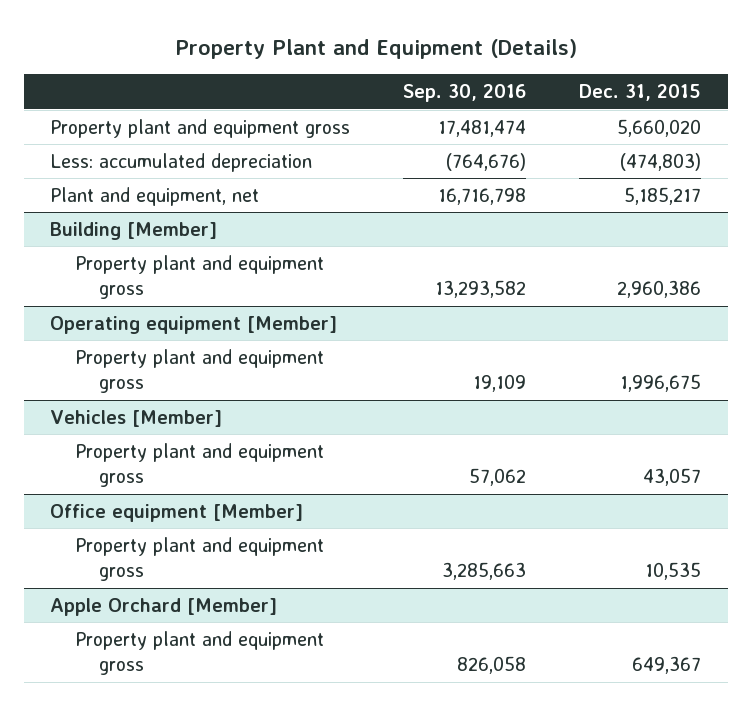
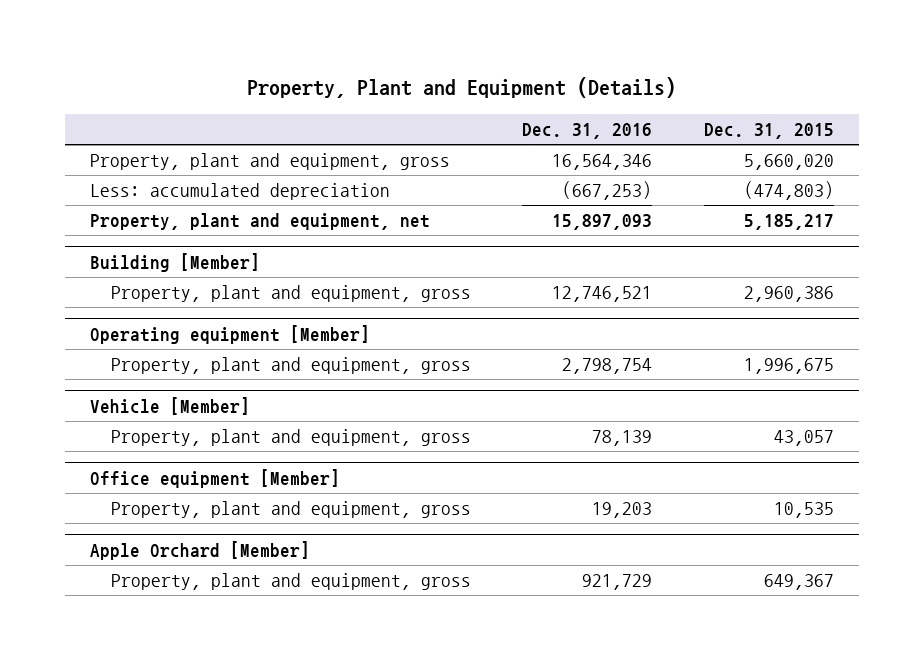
- Property Plant and Equipment (Details)
+ Property, Plant and Equipment (Details)
- | Sep. 30, 2016 | Dec. 31, 2015
+ | Dec. 31, 2016 | Dec. 31, 2015
- Property plant and equipment gross | 17,481,474 | 5,660,020
+ Property, plant and equipment, gross | 16,564,346 | 5,660,020
- Plant and equipment, net | 16,716,798 | 5,185,217
+ Property, plant and equipment, net | 15,897,093 | 5,185,217
@ Building [Member]
- Property plant and equipment gross | 13,293,582 | 2,960,386
+ Property, plant and equipment, gross | 12,746,521 | 2,960,386
@ Operating equipment [Member]
- Property plant and equipment gross | 19,109 | 1,996,675
- Vehicles [Member]
- Property plant and equipment gross | 57,062 | 43,057
@ Operating equipment [Member]
+ Property, plant and equipment, gross | 2,798,754 | 1,996,675
+ Vehicle [Member]
+ Property, plant and equipment, gross | 78,139 | 43,057
@ Office equipment [Member]
- Property plant and equipment gross | 3,285,663 | 10,535
+ Property, plant and equipment, gross | 19,203 | 10,535
@ Apple Orchard [Member]
- Property plant and equipment gross | 826,058 | 649,367
+ Property, plant and equipment, gross | 921,729 | 649,367

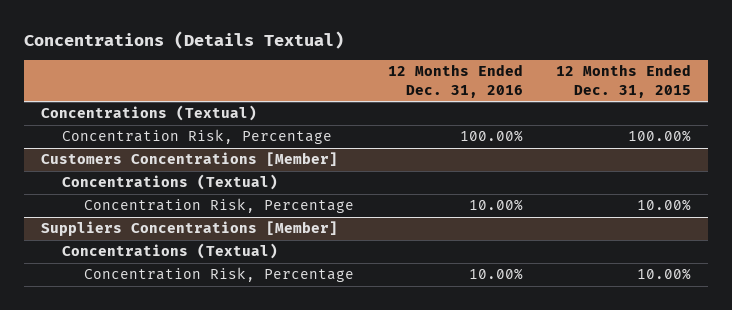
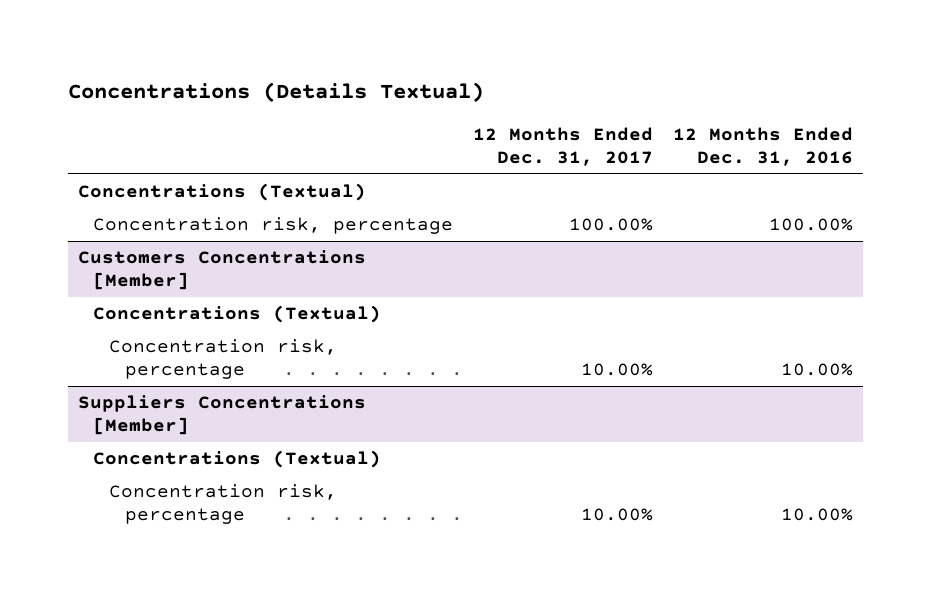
- | 12 Months Ended Dec. 31, 2016 | 12 Months Ended Dec. 31, 2015
+ | 12 Months Ended Dec. 31, 2017 | 12 Months Ended Dec. 31, 2016
- Concentration Risk, Percentage | 100.00% | 100.00%
+ Concentration risk, percentage | 100.00% | 100.00%
@ Customers Concentrations [Member]
- Concentration Risk, Percentage | 10.00% | 10.00%
+ Concentration risk, percentage | 10.00% | 10.00%
@ Suppliers Concentrations [Member]
- Concentration Risk, Percentage | 10.00% | 10.00%
+ Concentration risk, percentage | 10.00% | 10.00%

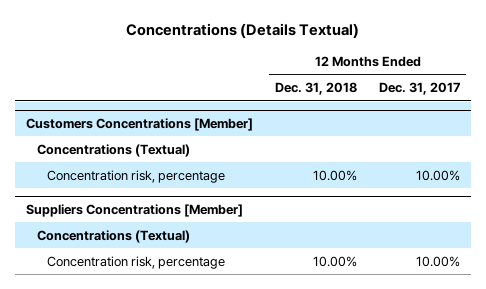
- | 12 Months Ended Dec. 31, 2017 | 12 Months Ended Dec. 31, 2016
+ | 12 Months Ended Dec. 31, 2018 | 12 Months Ended Dec. 31, 2017
- Concentrations (Textual)
- Concentration risk, percentage | 100.00% | 100.00%

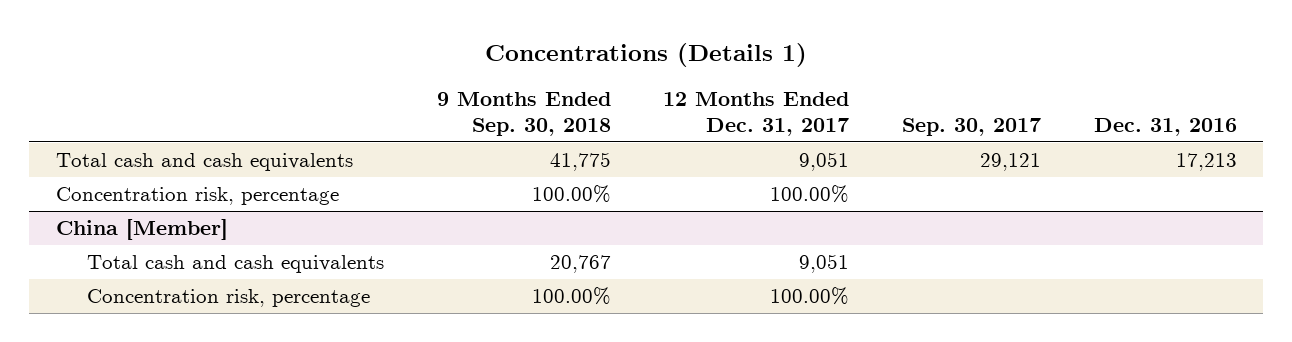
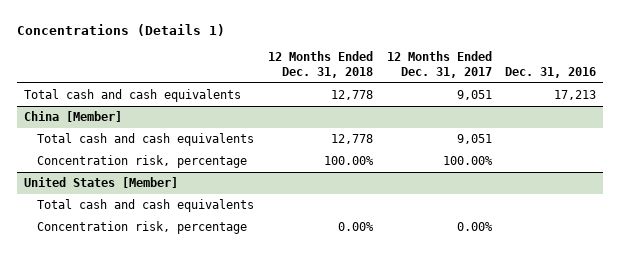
- | 9 Months Ended Sep. 30, 2018 | 12 Months Ended Dec. 31, 2017 | Sep. 30, 2017 | Dec. 31, 2016
+ | 12 Months Ended Dec. 31, 2018 | 12 Months Ended Dec. 31, 2017 | Dec. 31, 2016
- Concentration risk, percentage | 100.00% | 100.00% | |
+ United States [Member]
+ Total cash and cash equivalents
+ Concentration risk, percentage | 0.00% | 0.00% |

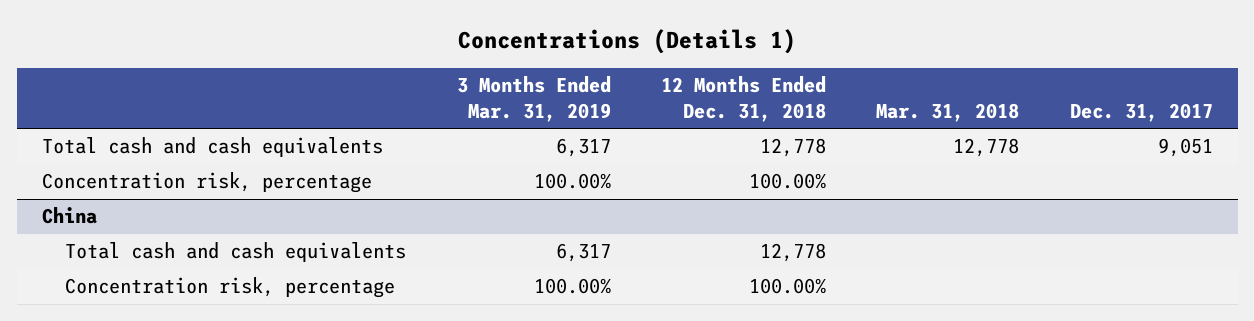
- | 12 Months Ended Dec. 31, 2018 | 12 Months Ended Dec. 31, 2017 | Dec. 31, 2016
+ | 3 Months Ended Mar. 31, 2019 | 12 Months Ended Dec. 31, 2018 | Mar. 31, 2018 | Dec. 31, 2017
- China [Member]
+ Concentration risk, percentage | 100.00% | 100.00% | |
+ China
- United States [Member]
- Total cash and cash equivalents
- Concentration risk, percentage | 0.00% | 0.00% |

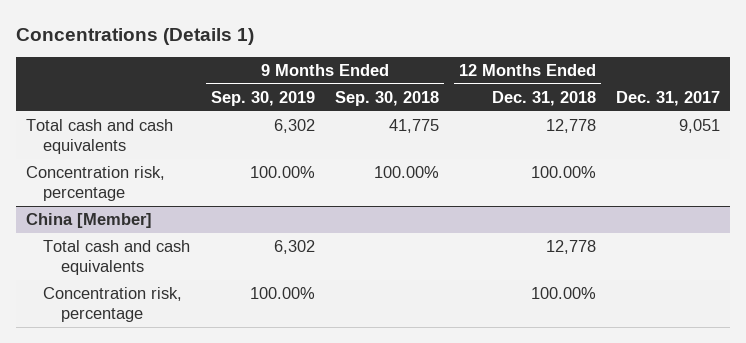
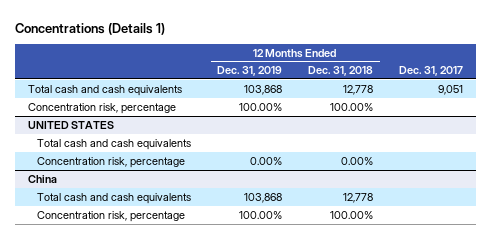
- | 9 Months Ended Sep. 30, 2019 | 9 Months Ended Sep. 30, 2018 | 12 Months Ended Dec. 31, 2018 | Dec. 31, 2017
+ | 12 Months Ended Dec. 31, 2019 | 12 Months Ended Dec. 31, 2018 | Dec. 31, 2017
- China [Member]
+ UNITED STATES
+ Total cash and cash equivalents
+ Concentration risk, percentage | 0.00% | 0.00% |
+ China

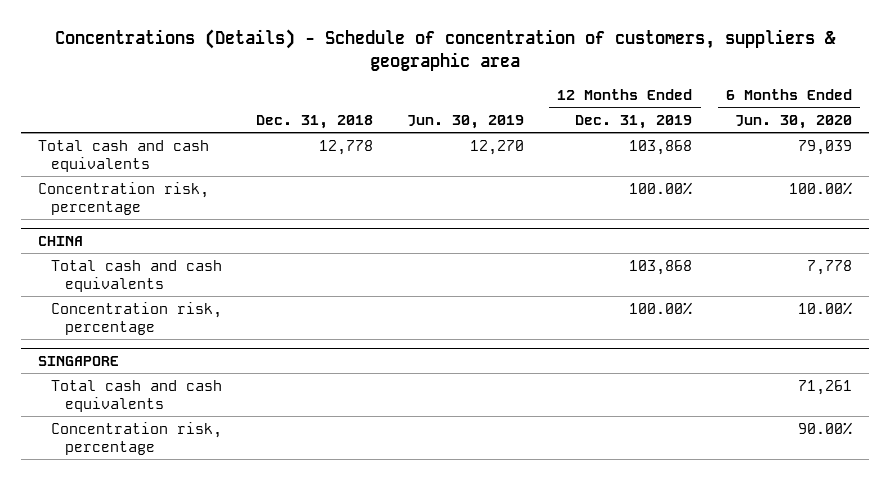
- Concentrations (Details 1)
+ Concentrations (Details) - Schedule of concentration of customers, suppliers & geographic area
- | 12 Months Ended Dec. 31, 2019 | 12 Months Ended Dec. 31, 2018 | Dec. 31, 2017
+ | Dec. 31, 2018 | Jun. 30, 2019 | 12 Months Ended Dec. 31, 2019 | 6 Months Ended Jun. 30, 2020
- UNITED STATES
- Total cash and cash equivalents
- Concentration risk, percentage | 0.00% | 0.00% |
- China
+ CHINA
+ SINGAPORE
+ Total cash and cash equivalents | | | | 71,261
+ Concentration risk, percentage | | | | 90.00%

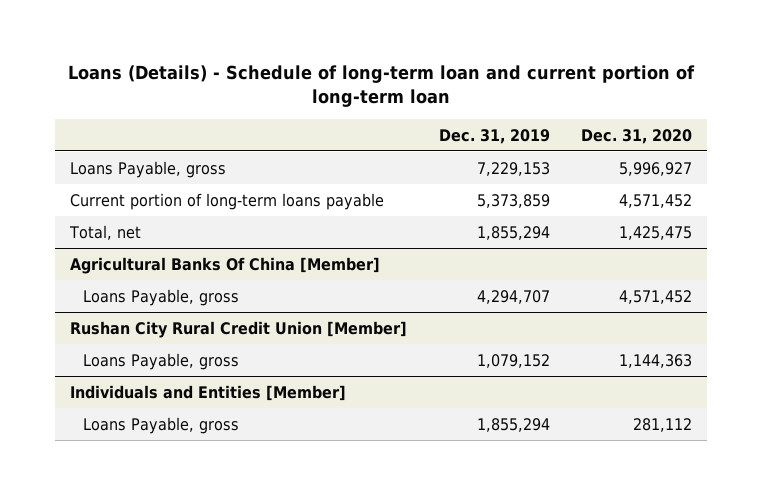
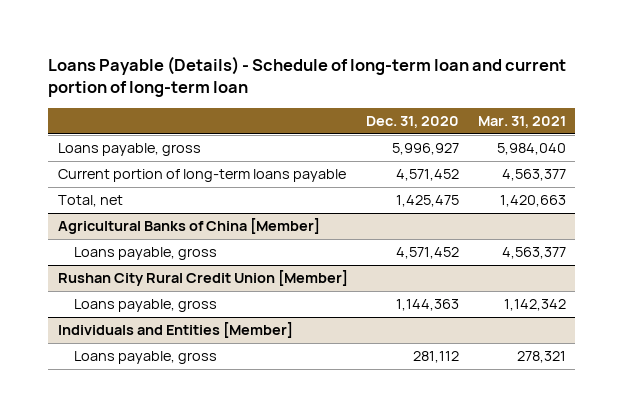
- Loans (Details) - Schedule of long-term loan and current portion of long-term loan
+ Loans Payable (Details) - Schedule of long-term loan and current portion of long-term loan
- | Dec. 31, 2019 | Dec. 31, 2020
+ | Dec. 31, 2020 | Mar. 31, 2021
- Loans Payable, gross | 7,229,153 | 5,996,927
+ Loans payable, gross | 5,996,927 | 5,984,040
- Agricultural Banks Of China [Member]
- Loans Payable, gross | 4,294,707 | 4,571,452
+ Agricultural Banks of China [Member]
+ Loans payable, gross | 4,571,452 | 4,563,377
@ Rushan City Rural Credit Union [Member]
- Loans Payable, gross | 1,079,152 | 1,144,363
+ Loans payable, gross | 1,144,363 | 1,142,342
@ Individuals and Entities [Member]
- Loans Payable, gross | 1,855,294 | 281,112
+ Loans payable, gross | 281,112 | 278,321

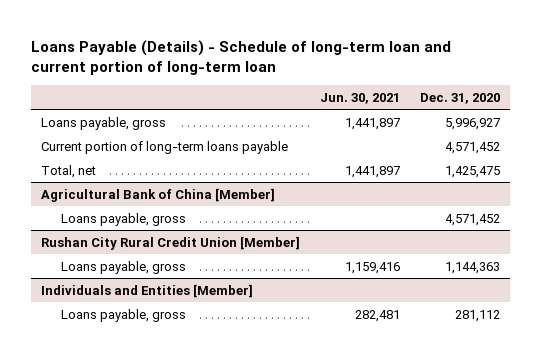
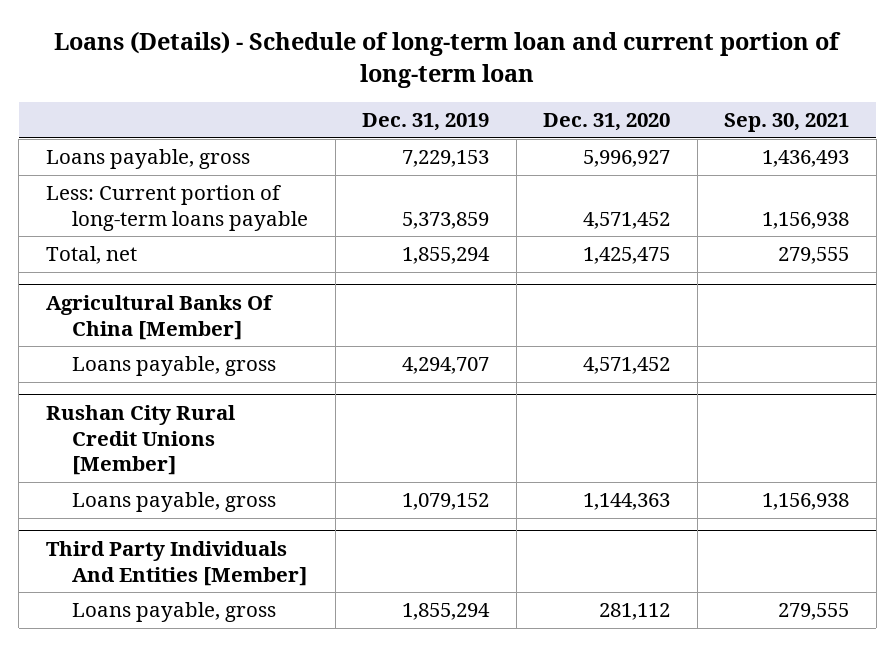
- Loans Payable (Details) - Schedule of long-term loan and current portion of long-term loan
+ Loans (Details) - Schedule of long-term loan and current portion of long-term loan
- | Jun. 30, 2021 | Dec. 31, 2020
+ | Dec. 31, 2019 | Dec. 31, 2020 | Sep. 30, 2021
- Current portion of long-term loans payable | | 4,571,452
+ Less: Current portion of long-term loans payable | 5,373,859 | 4,571,452 | 1,156,938
- Agricultural Bank of China [Member]
+ Agricultural Banks Of China [Member]
- Rushan City Rural Credit Union [Member]
+ Rushan City Rural Credit Unions [Member]
- Individuals and Entities [Member]
+ Third Party Individuals And Entities [Member]

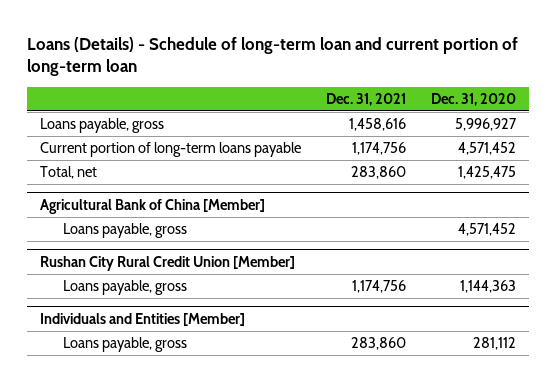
- | Dec. 31, 2019 | Dec. 31, 2020 | Sep. 30, 2021
+ | Dec. 31, 2021 | Dec. 31, 2020
- Less: Current portion of long-term loans payable | 5,373,859 | 4,571,452 | 1,156,938
+ Current portion of long-term loans payable | 1,174,756 | 4,571,452
- Agricultural Banks Of China [Member]
+ Agricultural Bank of China [Member]
- Rushan City Rural Credit Unions [Member]
+ Rushan City Rural Credit Union [Member]
- Third Party Individuals And Entities [Member]
+ Individuals and Entities [Member]

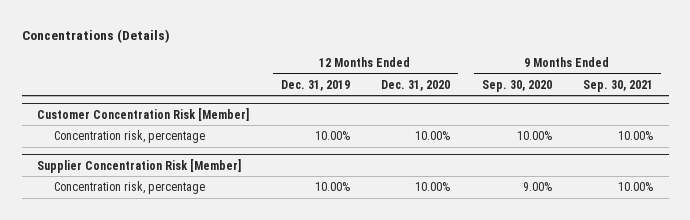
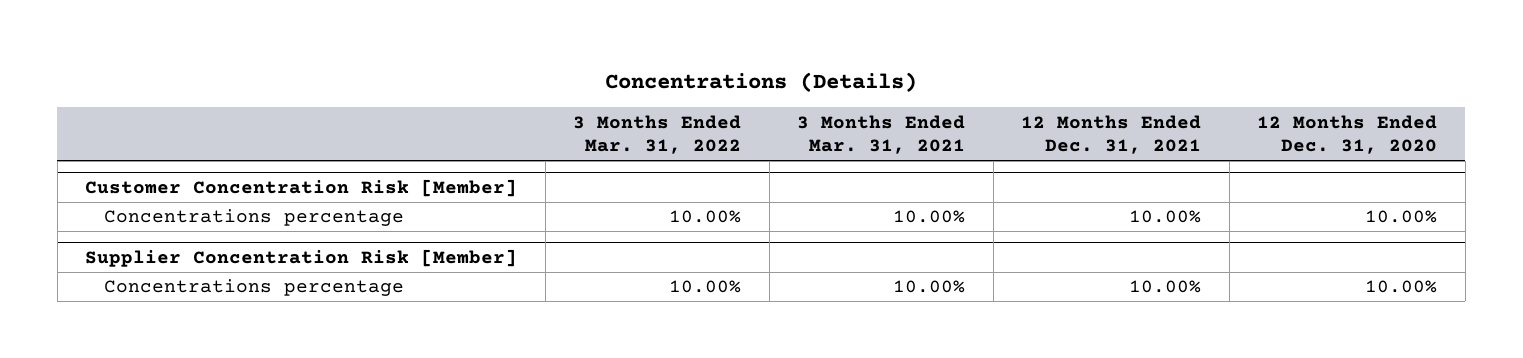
- | 12 Months Ended Dec. 31, 2019 | 12 Months Ended Dec. 31, 2020 | 9 Months Ended Sep. 30, 2020 | 9 Months Ended Sep. 30, 2021
+ | 3 Months Ended Mar. 31, 2022 | 3 Months Ended Mar. 31, 2021 | 12 Months Ended Dec. 31, 2021 | 12 Months Ended Dec. 31, 2020
@ Customer Concentration Risk [Member]
- Concentration risk, percentage | 10.00% | 10.00% | 10.00% | 10.00%
+ Concentrations percentage | 10.00% | 10.00% | 10.00% | 10.00%
@ Supplier Concentration Risk [Member]
- Concentration risk, percentage | 10.00% | 10.00% | 9.00% | 10.00%
+ Concentrations percentage | 10.00% | 10.00% | 10.00% | 10.00%

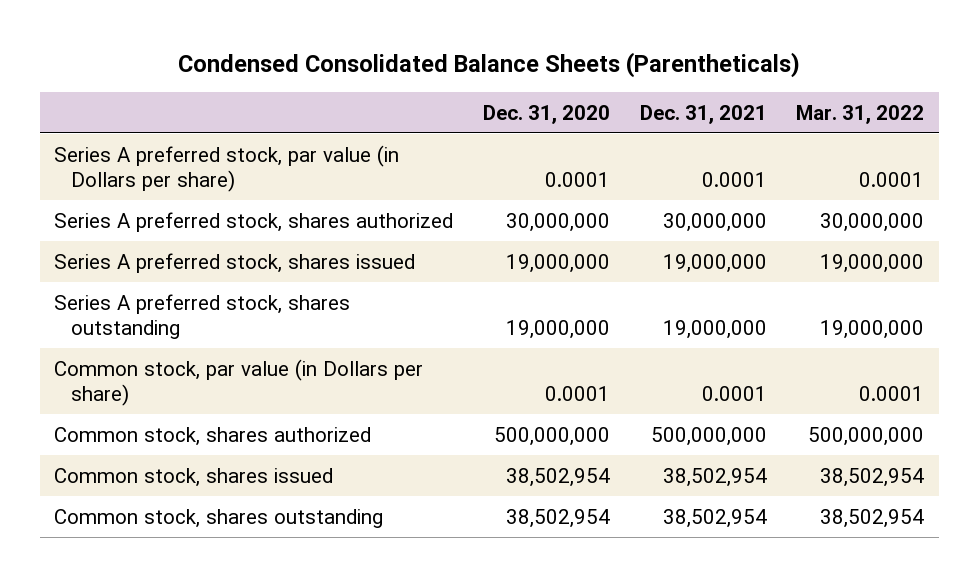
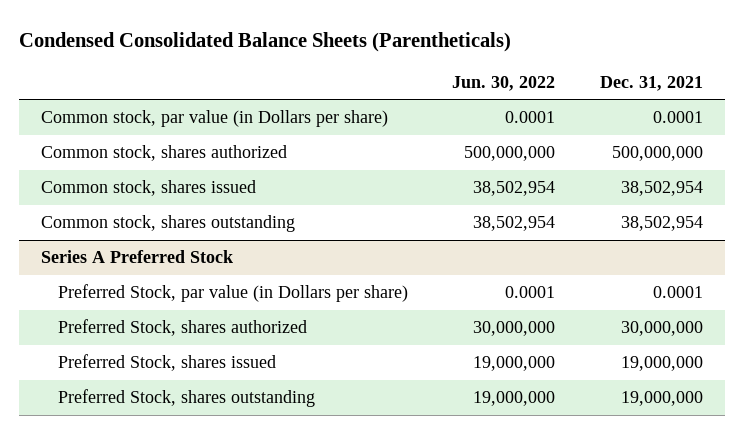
- | Dec. 31, 2020 | Dec. 31, 2021 | Mar. 31, 2022
+ | Jun. 30, 2022 | Dec. 31, 2021
- Series A preferred stock, par value (in Dollars per share) | 0.0001 | 0.0001 | 0.0001
- Series A preferred stock, shares authorized | 30,000,000 | 30,000,000 | 30,000,000
- Series A preferred stock, shares issued | 19,000,000 | 19,000,000 | 19,000,000
- Series A preferred stock, shares outstanding | 19,000,000 | 19,000,000 | 19,000,000
+ Series A Preferred Stock
+ Preferred Stock, par value (in Dollars per share) | 0.0001 | 0.0001
+ Preferred Stock, shares authorized | 30,000,000 | 30,000,000
+ Preferred Stock, shares issued | 19,000,000 | 19,000,000
+ Preferred Stock, shares outstanding | 19,000,000 | 19,000,000

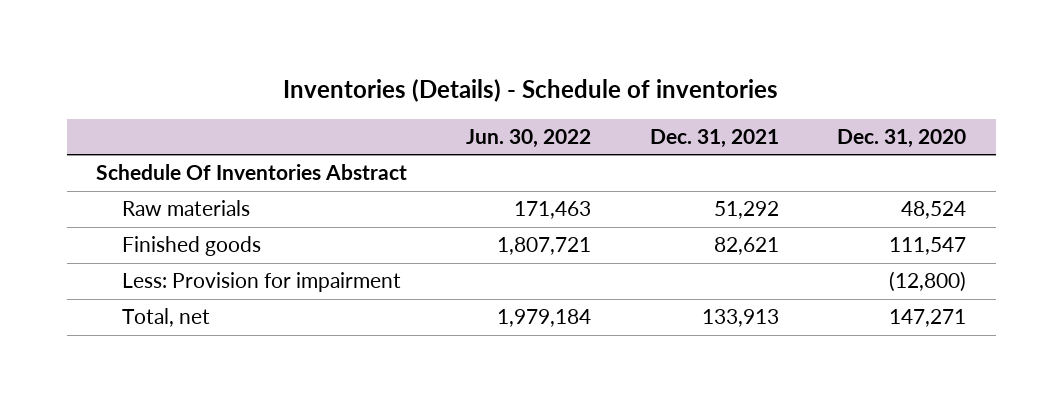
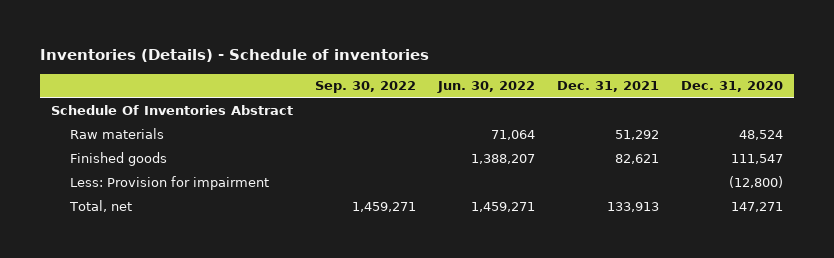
- | Jun. 30, 2022 | Dec. 31, 2021 | Dec. 31, 2020
+ | Sep. 30, 2022 | Jun. 30, 2022 | Dec. 31, 2021 | Dec. 31, 2020
- Raw materials | 171,463 | 51,292 | 48,524
- Finished goods | 1,807,721 | 82,621 | 111,547
+ Raw materials | | 71,064 | 51,292 | 48,524
+ Finished goods | | 1,388,207 | 82,621 | 111,547
- Total, net | 1,979,184 | 133,913 | 147,271
+ Total, net | 1,459,271 | 1,459,271 | 133,913 | 147,271

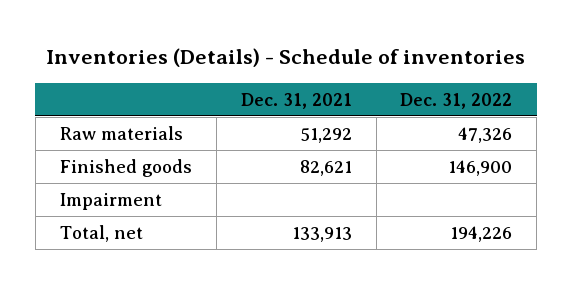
- | Sep. 30, 2022 | Jun. 30, 2022 | Dec. 31, 2021 | Dec. 31, 2020
+ | Dec. 31, 2021 | Dec. 31, 2022
- Schedule Of Inventories Abstract
- Less: Provision for impairment | | | | (12,800)
+ Impairment

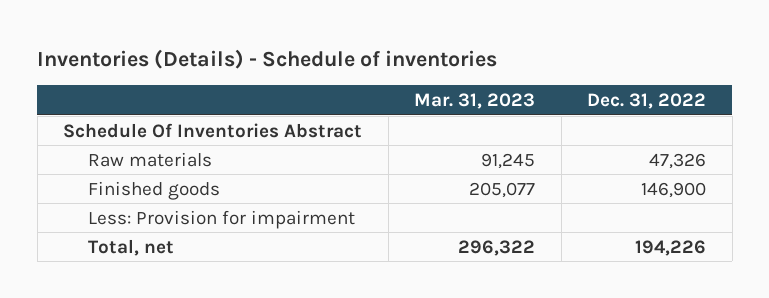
- | Dec. 31, 2021 | Dec. 31, 2022
+ | Mar. 31, 2023 | Dec. 31, 2022
+ Schedule Of Inventories Abstract
- Impairment
+ Less: Provision for impairment

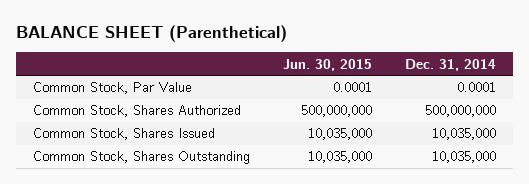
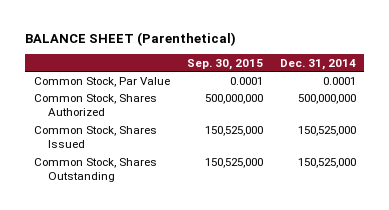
- | Jun. 30, 2015 | Dec. 31, 2014
+ | Sep. 30, 2015 | Dec. 31, 2014
- Common Stock, Shares Issued | 10,035,000 | 10,035,000
- Common Stock, Shares Outstanding | 10,035,000 | 10,035,000
+ Common Stock, Shares Issued | 150,525,000 | 150,525,000
+ Common Stock, Shares Outstanding | 150,525,000 | 150,525,000

